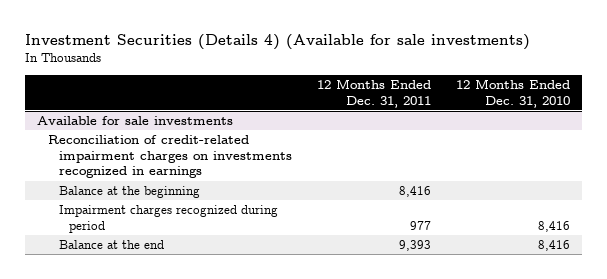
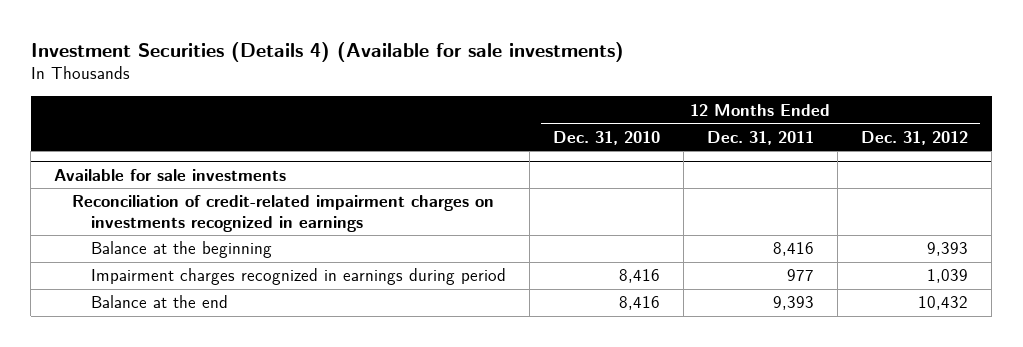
- | 12 Months Ended Dec. 31, 2011 | 12 Months Ended Dec. 31, 2010
+ | 12 Months Ended Dec. 31, 2010 | 12 Months Ended Dec. 31, 2011 | 12 Months Ended Dec. 31, 2012
@ Available for sale investments
- Impairment charges recognized during period | 977 | 8,416
+ Impairment charges recognized in earnings during period | 8,416 | 977 | 1,039

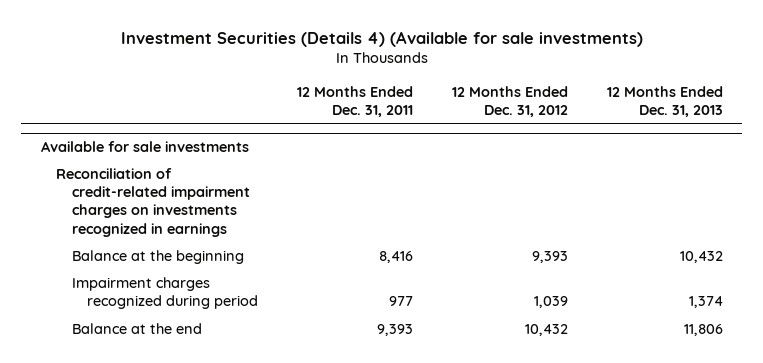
- | 12 Months Ended Dec. 31, 2010 | 12 Months Ended Dec. 31, 2011 | 12 Months Ended Dec. 31, 2012
+ | 12 Months Ended Dec. 31, 2011 | 12 Months Ended Dec. 31, 2012 | 12 Months Ended Dec. 31, 2013
@ Available for sale investments
- Impairment charges recognized in earnings during period | 8,416 | 977 | 1,039
+ Impairment charges recognized during period | 977 | 1,039 | 1,374

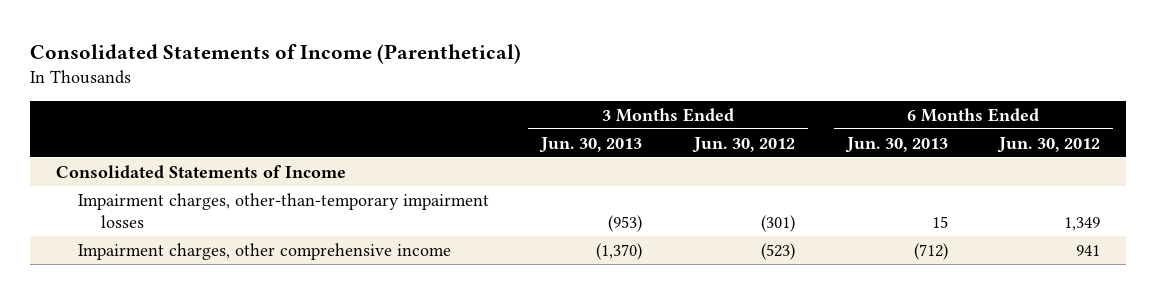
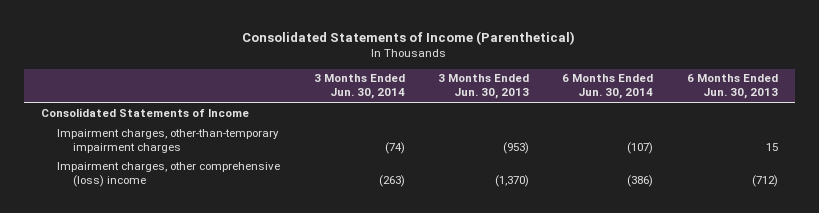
- | 3 Months Ended Jun. 30, 2013 | 3 Months Ended Jun. 30, 2012 | 6 Months Ended Jun. 30, 2013 | 6 Months Ended Jun. 30, 2012
+ | 3 Months Ended Jun. 30, 2014 | 3 Months Ended Jun. 30, 2013 | 6 Months Ended Jun. 30, 2014 | 6 Months Ended Jun. 30, 2013
- Impairment charges, other-than-temporary impairment losses | (953) | (301) | 15 | 1,349
- Impairment charges, other comprehensive income | (1,370) | (523) | (712) | 941
+ Impairment charges, other-than-temporary impairment charges | (74) | (953) | (107) | 15
+ Impairment charges, other comprehensive (loss) income | (263) | (1,370) | (386) | (712)

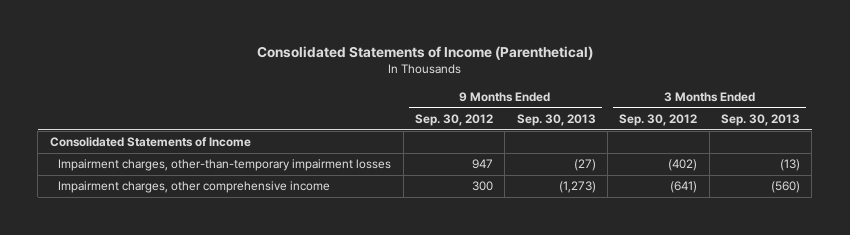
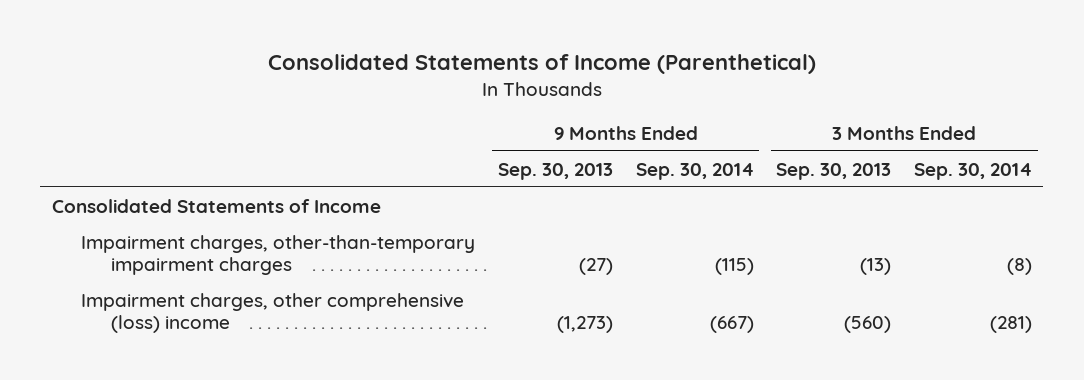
- | 9 Months Ended Sep. 30, 2012 | 9 Months Ended Sep. 30, 2013 | 3 Months Ended Sep. 30, 2012 | 3 Months Ended Sep. 30, 2013
+ | 9 Months Ended Sep. 30, 2013 | 9 Months Ended Sep. 30, 2014 | 3 Months Ended Sep. 30, 2013 | 3 Months Ended Sep. 30, 2014
- Impairment charges, other-than-temporary impairment losses | 947 | (27) | (402) | (13)
- Impairment charges, other comprehensive income | 300 | (1,273) | (641) | (560)
+ Impairment charges, other-than-temporary impairment charges | (27) | (115) | (13) | (8)
+ Impairment charges, other comprehensive (loss) income | (1,273) | (667) | (560) | (281)

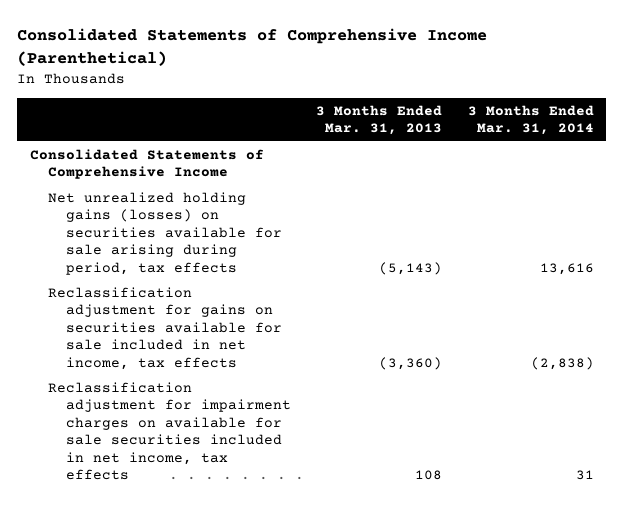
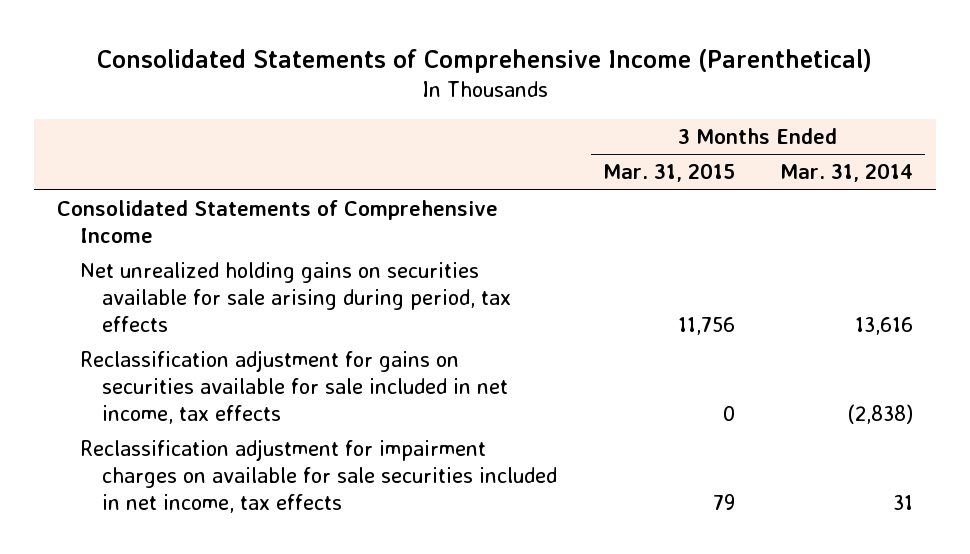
- | 3 Months Ended Mar. 31, 2013 | 3 Months Ended Mar. 31, 2014
+ | 3 Months Ended Mar. 31, 2015 | 3 Months Ended Mar. 31, 2014
- Net unrealized holding gains (losses) on securities available for sale arising during period, tax effects | (5,143) | 13,616
+ Net unrealized holding gains on securities available for sale arising during period, tax effects | 11,756 | 13,616

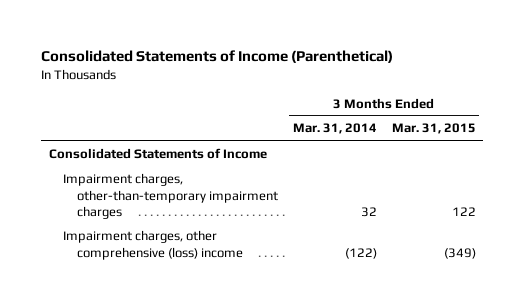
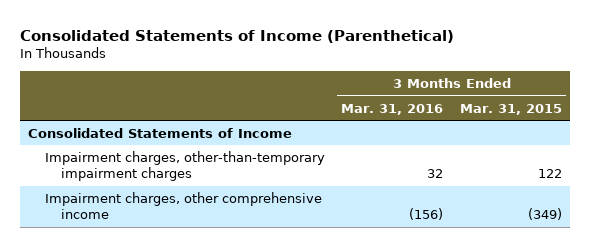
- | 3 Months Ended Mar. 31, 2014 | 3 Months Ended Mar. 31, 2015
+ | 3 Months Ended Mar. 31, 2016 | 3 Months Ended Mar. 31, 2015
- Impairment charges, other comprehensive (loss) income | (122) | (349)
+ Impairment charges, other comprehensive income | (156) | (349)

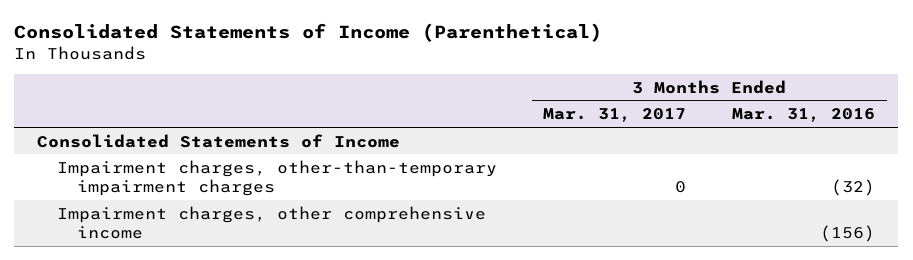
- | 3 Months Ended Mar. 31, 2016 | 3 Months Ended Mar. 31, 2015
+ | 3 Months Ended Mar. 31, 2017 | 3 Months Ended Mar. 31, 2016
- Impairment charges, other-than-temporary impairment charges | 32 | 122
+ Impairment charges, other-than-temporary impairment charges | 0 | (32)

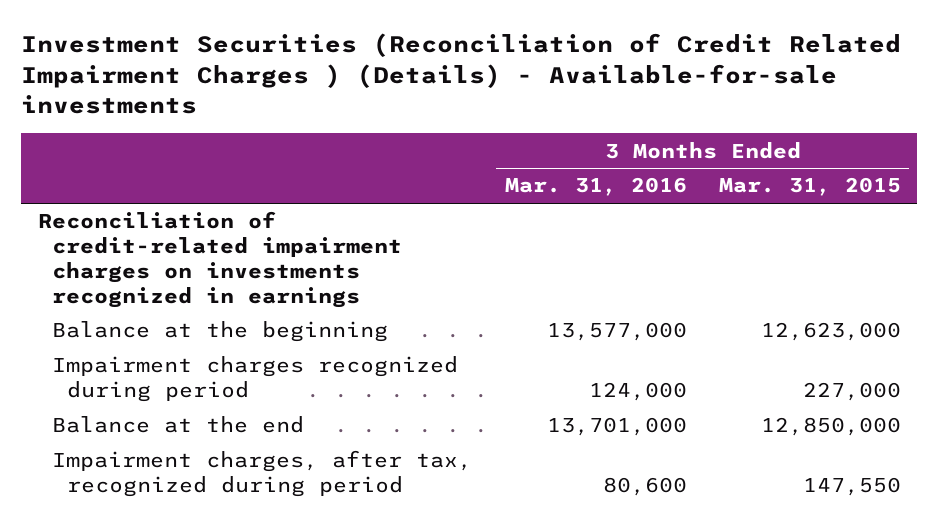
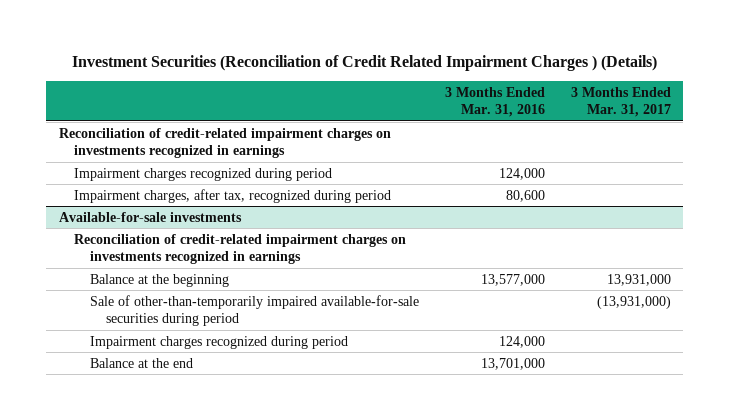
- Investment Securities (Reconciliation of Credit Related Impairment Charges ) (Details) - Available-for-sale investments
+ Investment Securities (Reconciliation of Credit Related Impairment Charges ) (Details)
- | 3 Months Ended Mar. 31, 2016 | 3 Months Ended Mar. 31, 2015
+ | 3 Months Ended Mar. 31, 2016 | 3 Months Ended Mar. 31, 2017
+ Impairment charges recognized during period | 124,000 |
moved up: Impairment charges, after tax, recognized during period | 80,600 |
+ Available-for-sale investments
+ Reconciliation of credit-related impairment charges on investments recognized in earnings
+ Sale of other-than-temporarily impaired available-for-sale securities during period | | (13,931,000)

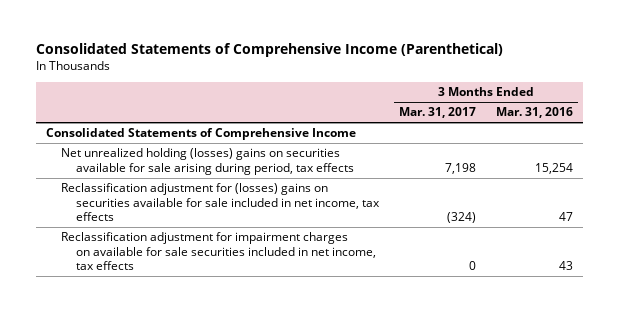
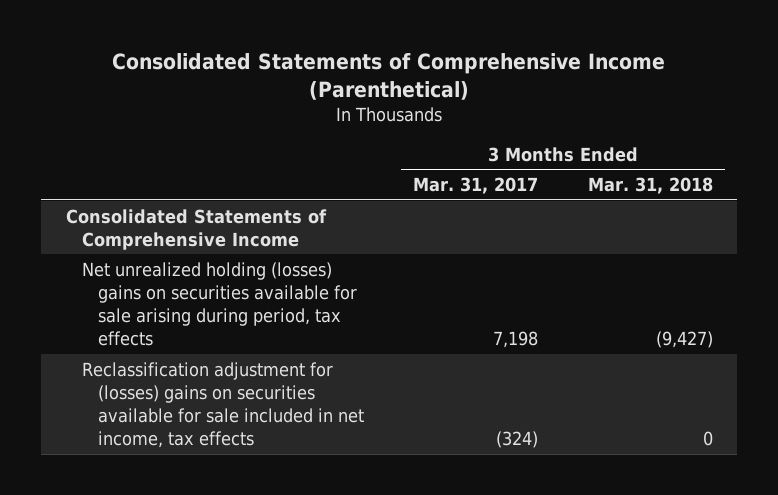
- | 3 Months Ended Mar. 31, 2017 | 3 Months Ended Mar. 31, 2016
+ | 3 Months Ended Mar. 31, 2017 | 3 Months Ended Mar. 31, 2018
- Reclassification adjustment for impairment charges on available for sale securities included in net income, tax effects | 0 | 43

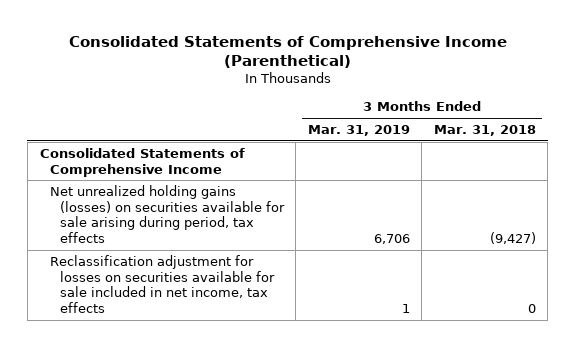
- | 3 Months Ended Mar. 31, 2017 | 3 Months Ended Mar. 31, 2018
+ | 3 Months Ended Mar. 31, 2019 | 3 Months Ended Mar. 31, 2018
- Net unrealized holding (losses) gains on securities available for sale arising during period, tax effects | 7,198 | (9,427)
- Reclassification adjustment for (losses) gains on securities available for sale included in net income, tax effects | (324) | 0
+ Net unrealized holding gains (losses) on securities available for sale arising during period, tax effects | 6,706 | (9,427)
+ Reclassification adjustment for losses on securities available for sale included in net income, tax effects | 1 | 0

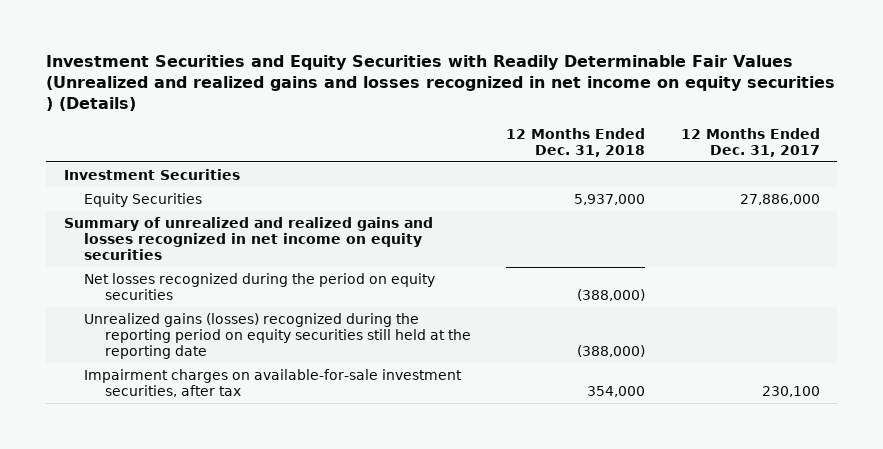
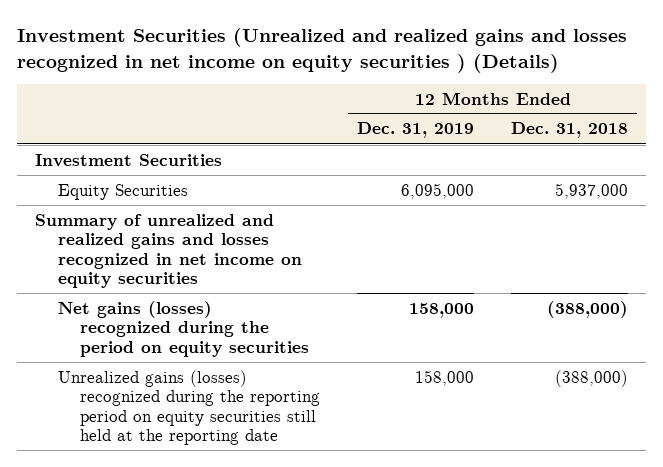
- Investment Securities and Equity Securities with Readily Determinable Fair Values (Unrealized and realized gains and losses recognized in net income on equity securities ) (Details)
+ Investment Securities (Unrealized and realized gains and losses recognized in net income on equity securities ) (Details)
- | 12 Months Ended Dec. 31, 2018 | 12 Months Ended Dec. 31, 2017
+ | 12 Months Ended Dec. 31, 2019 | 12 Months Ended Dec. 31, 2018
- Net losses recognized during the period on equity securities | (388,000) |
+ Net gains (losses) recognized during the period on equity securities | 158,000 | (388,000)
- Impairment charges on available-for-sale investment securities, after tax | 354,000 | 230,100

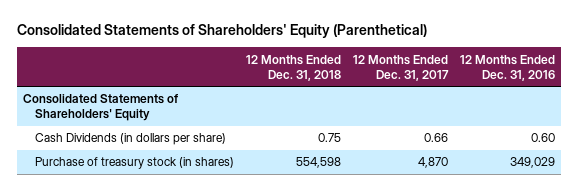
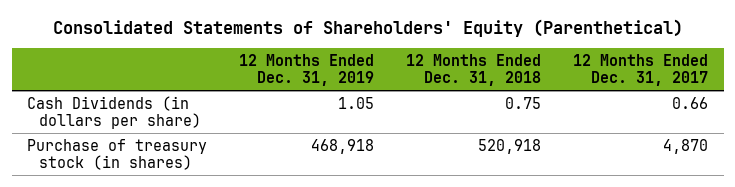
- | 12 Months Ended Dec. 31, 2018 | 12 Months Ended Dec. 31, 2017 | 12 Months Ended Dec. 31, 2016
+ | 12 Months Ended Dec. 31, 2019 | 12 Months Ended Dec. 31, 2018 | 12 Months Ended Dec. 31, 2017
- Consolidated Statements of Shareholders' Equity
- Purchase of treasury stock (in shares) | 554,598 | 4,870 | 349,029
+ Purchase of treasury stock (in shares) | 468,918 | 520,918 | 4,870

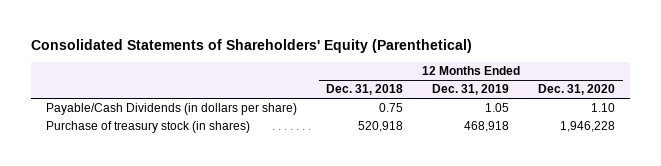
- | 12 Months Ended Dec. 31, 2019 | 12 Months Ended Dec. 31, 2018 | 12 Months Ended Dec. 31, 2017
+ | 12 Months Ended Dec. 31, 2018 | 12 Months Ended Dec. 31, 2019 | 12 Months Ended Dec. 31, 2020
- Cash Dividends (in dollars per share) | 1.05 | 0.75 | 0.66
+ Payable/Cash Dividends (in dollars per share) | 0.75 | 1.05 | 1.10

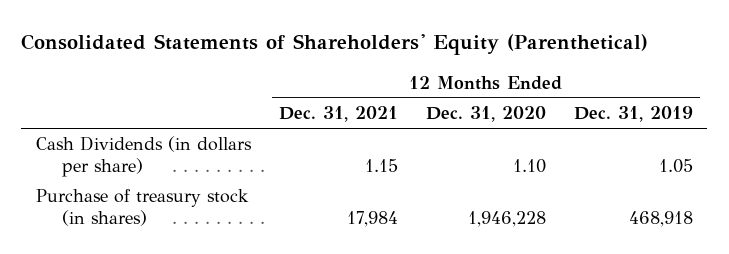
- | 12 Months Ended Dec. 31, 2018 | 12 Months Ended Dec. 31, 2019 | 12 Months Ended Dec. 31, 2020
+ | 12 Months Ended Dec. 31, 2021 | 12 Months Ended Dec. 31, 2020 | 12 Months Ended Dec. 31, 2019
- Payable/Cash Dividends (in dollars per share) | 0.75 | 1.05 | 1.10
+ Cash Dividends (in dollars per share) | 1.15 | 1.10 | 1.05

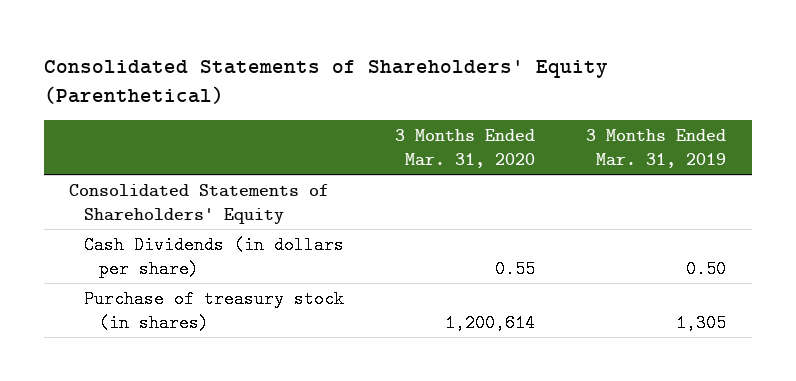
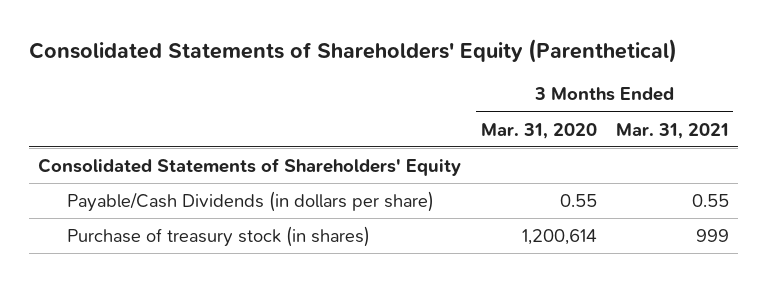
- | 3 Months Ended Mar. 31, 2020 | 3 Months Ended Mar. 31, 2019
+ | 3 Months Ended Mar. 31, 2020 | 3 Months Ended Mar. 31, 2021
- Cash Dividends (in dollars per share) | 0.55 | 0.50
+ Payable/Cash Dividends (in dollars per share) | 0.55 | 0.55

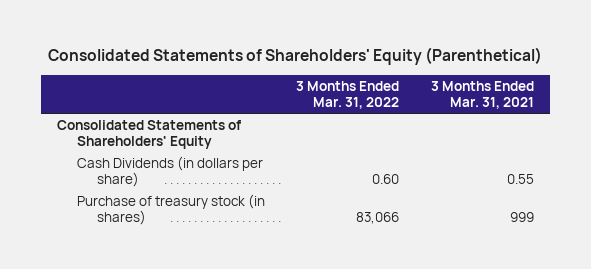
- | 3 Months Ended Mar. 31, 2020 | 3 Months Ended Mar. 31, 2021
+ | 3 Months Ended Mar. 31, 2022 | 3 Months Ended Mar. 31, 2021
- Payable/Cash Dividends (in dollars per share) | 0.55 | 0.55
+ Cash Dividends (in dollars per share) | 0.60 | 0.55

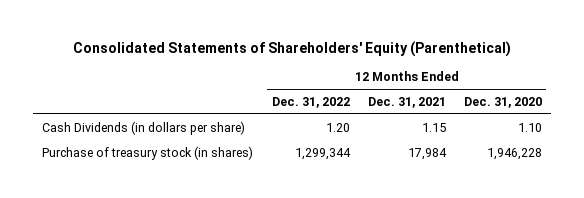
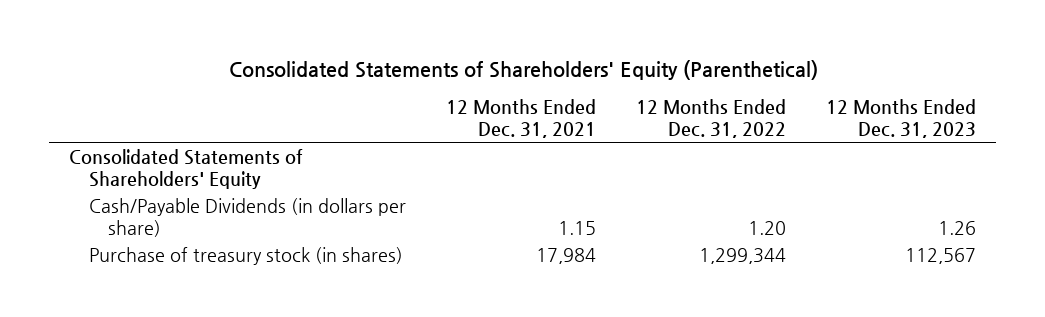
- | 12 Months Ended Dec. 31, 2022 | 12 Months Ended Dec. 31, 2021 | 12 Months Ended Dec. 31, 2020
+ | 12 Months Ended Dec. 31, 2021 | 12 Months Ended Dec. 31, 2022 | 12 Months Ended Dec. 31, 2023
- Cash Dividends (in dollars per share) | 1.20 | 1.15 | 1.10
+ Consolidated Statements of Shareholders' Equity
+ Cash/Payable Dividends (in dollars per share) | 1.15 | 1.20 | 1.26

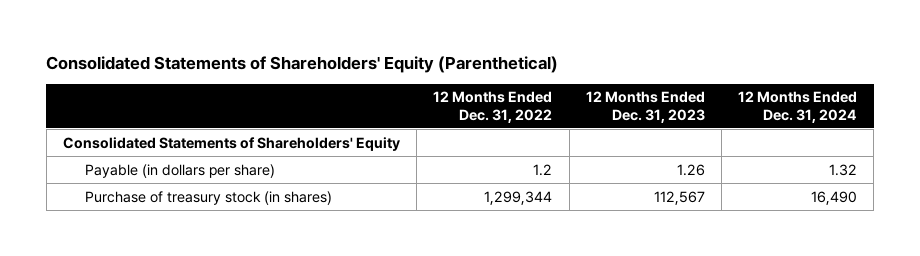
- | 12 Months Ended Dec. 31, 2021 | 12 Months Ended Dec. 31, 2022 | 12 Months Ended Dec. 31, 2023
+ | 12 Months Ended Dec. 31, 2022 | 12 Months Ended Dec. 31, 2023 | 12 Months Ended Dec. 31, 2024
- Cash/Payable Dividends (in dollars per share) | 1.15 | 1.20 | 1.26
+ Payable (in dollars per share) | 1.2 | 1.26 | 1.32

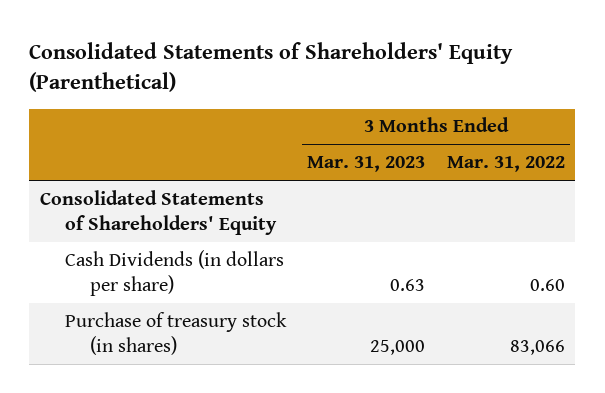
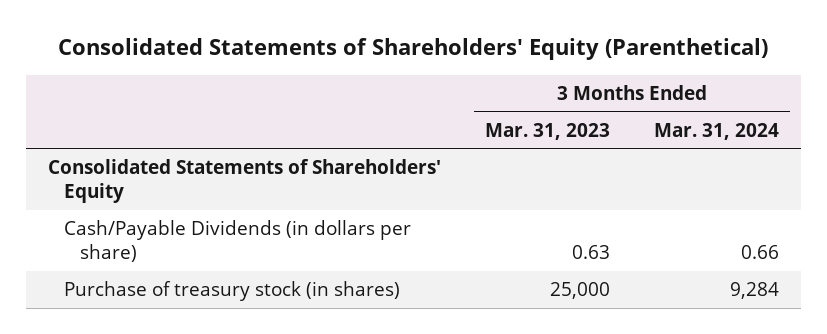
- | 3 Months Ended Mar. 31, 2023 | 3 Months Ended Mar. 31, 2022
+ | 3 Months Ended Mar. 31, 2023 | 3 Months Ended Mar. 31, 2024
- Cash Dividends (in dollars per share) | 0.63 | 0.60
+ Cash/Payable Dividends (in dollars per share) | 0.63 | 0.66

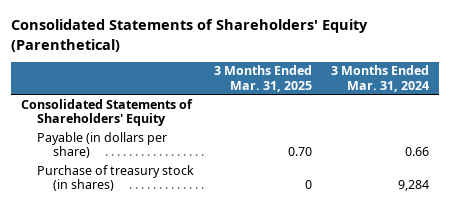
- | 3 Months Ended Mar. 31, 2023 | 3 Months Ended Mar. 31, 2024
+ | 3 Months Ended Mar. 31, 2025 | 3 Months Ended Mar. 31, 2024
- Cash/Payable Dividends (in dollars per share) | 0.63 | 0.66
+ Payable (in dollars per share) | 0.70 | 0.66

